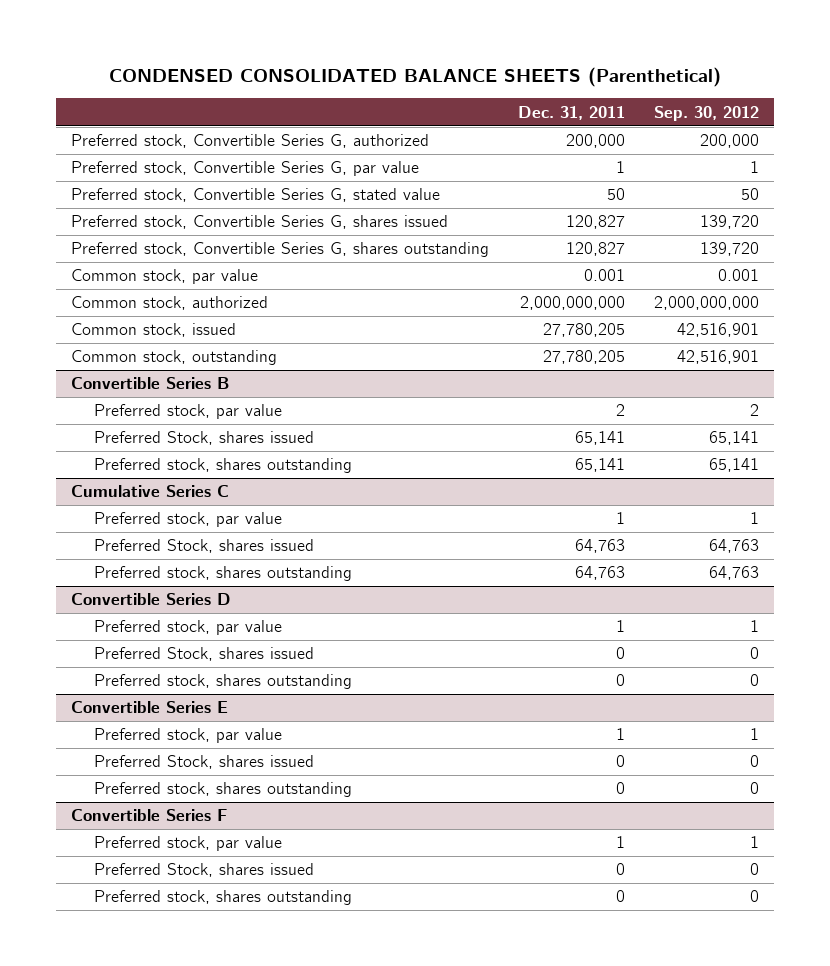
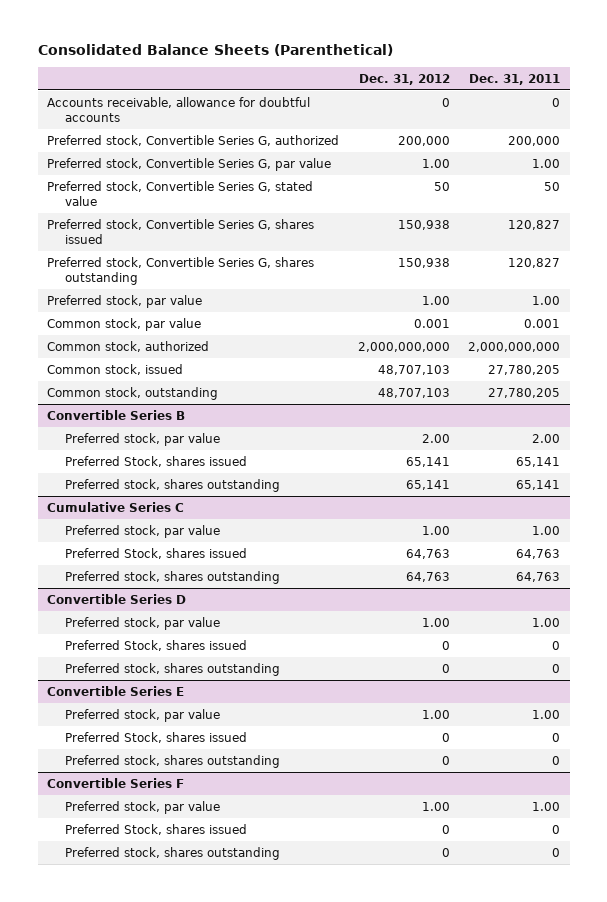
- CONDENSED CONSOLIDATED BALANCE SHEETS (Parenthetical)
+ Consolidated Balance Sheets (Parenthetical)
- | Dec. 31, 2011 | Sep. 30, 2012
+ | Dec. 31, 2012 | Dec. 31, 2011
+ Accounts receivable, allowance for doubtful accounts | 0 | 0
- Preferred stock, Convertible Series G, par value | 1 | 1
+ Preferred stock, Convertible Series G, par value | 1.00 | 1.00
+ Preferred stock, par value | 1.00 | 1.00
@ Convertible Series B
- Preferred stock, par value | 2 | 2
+ Preferred stock, par value | 2.00 | 2.00
@ Cumulative Series C
- Preferred stock, par value | 1 | 1
+ Preferred stock, par value | 1.00 | 1.00
@ Convertible Series D
- Preferred stock, par value | 1 | 1
+ Preferred stock, par value | 1.00 | 1.00
@ Convertible Series E
- Preferred stock, par value | 1 | 1
+ Preferred stock, par value | 1.00 | 1.00
@ Convertible Series F
- Preferred stock, par value | 1 | 1
+ Preferred stock, par value | 1.00 | 1.00

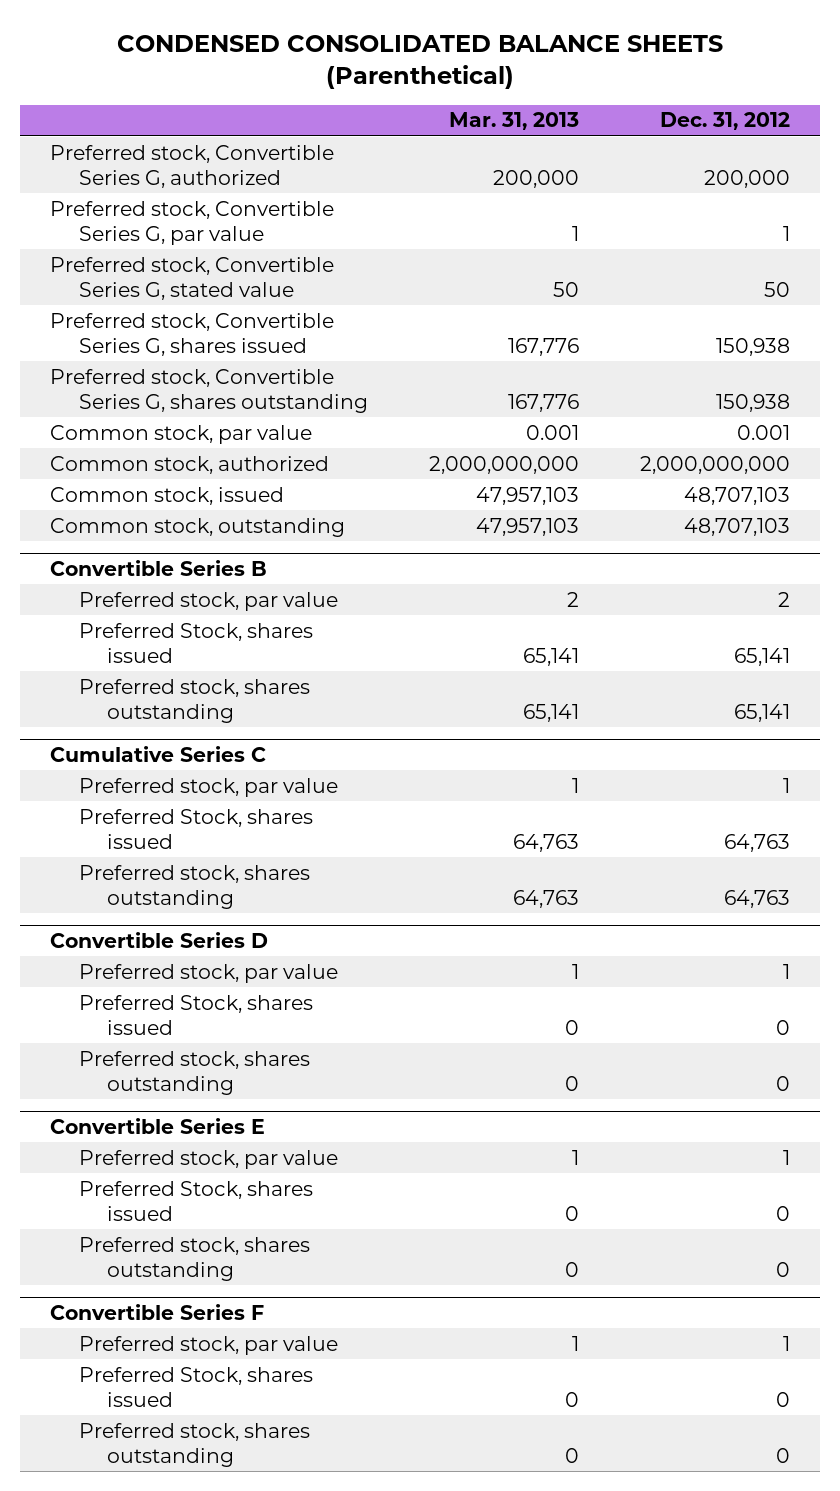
- Consolidated Balance Sheets (Parenthetical)
+ CONDENSED CONSOLIDATED BALANCE SHEETS (Parenthetical)
- | Dec. 31, 2012 | Dec. 31, 2011
+ | Mar. 31, 2013 | Dec. 31, 2012
- Accounts receivable, allowance for doubtful accounts | 0 | 0
- Preferred stock, Convertible Series G, par value | 1.00 | 1.00
+ Preferred stock, Convertible Series G, par value | 1 | 1
- Preferred stock, par value | 1.00 | 1.00
@ Convertible Series B
- Preferred stock, par value | 2.00 | 2.00
+ Preferred stock, par value | 2 | 2
@ Cumulative Series C
- Preferred stock, par value | 1.00 | 1.00
+ Preferred stock, par value | 1 | 1
@ Convertible Series D
- Preferred stock, par value | 1.00 | 1.00
+ Preferred stock, par value | 1 | 1
@ Convertible Series E
- Preferred stock, par value | 1.00 | 1.00
+ Preferred stock, par value | 1 | 1
@ Convertible Series F
- Preferred stock, par value | 1.00 | 1.00
+ Preferred stock, par value | 1 | 1

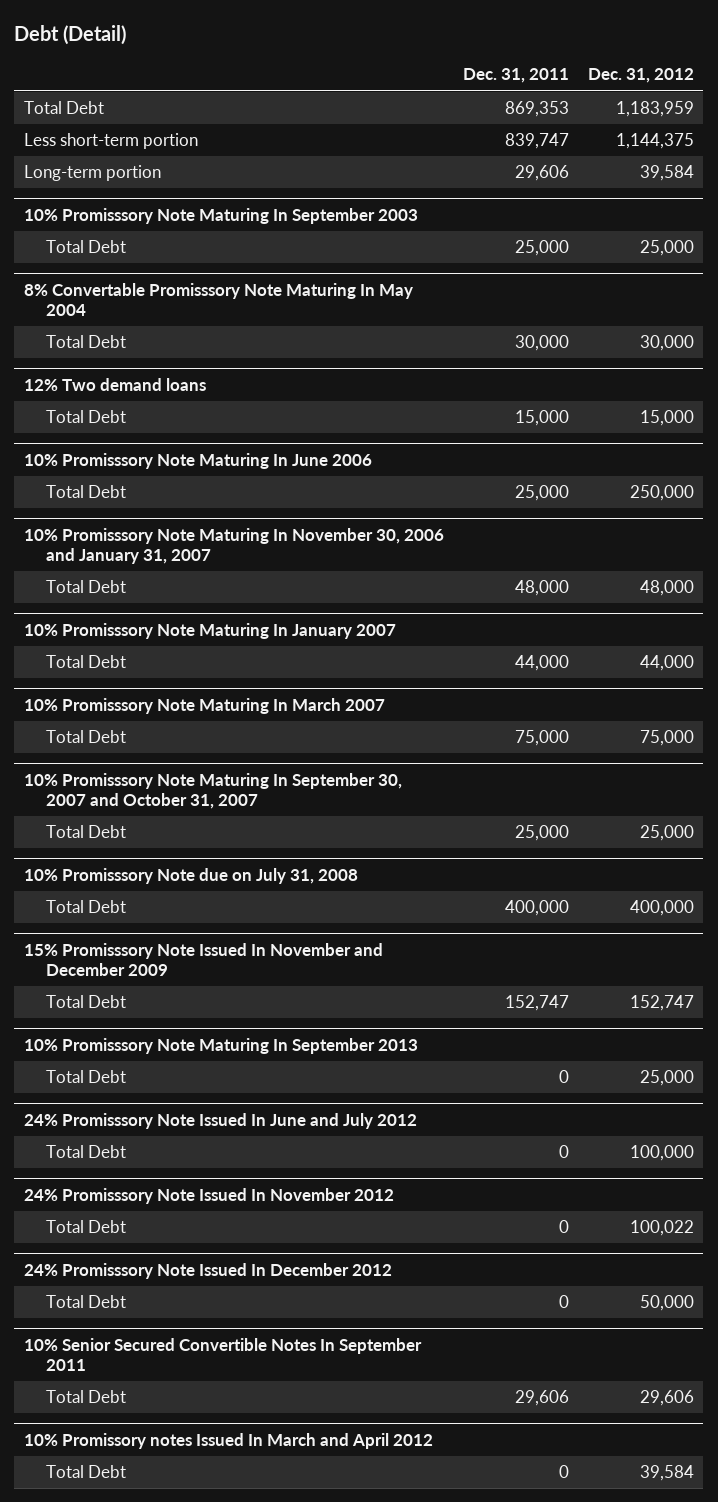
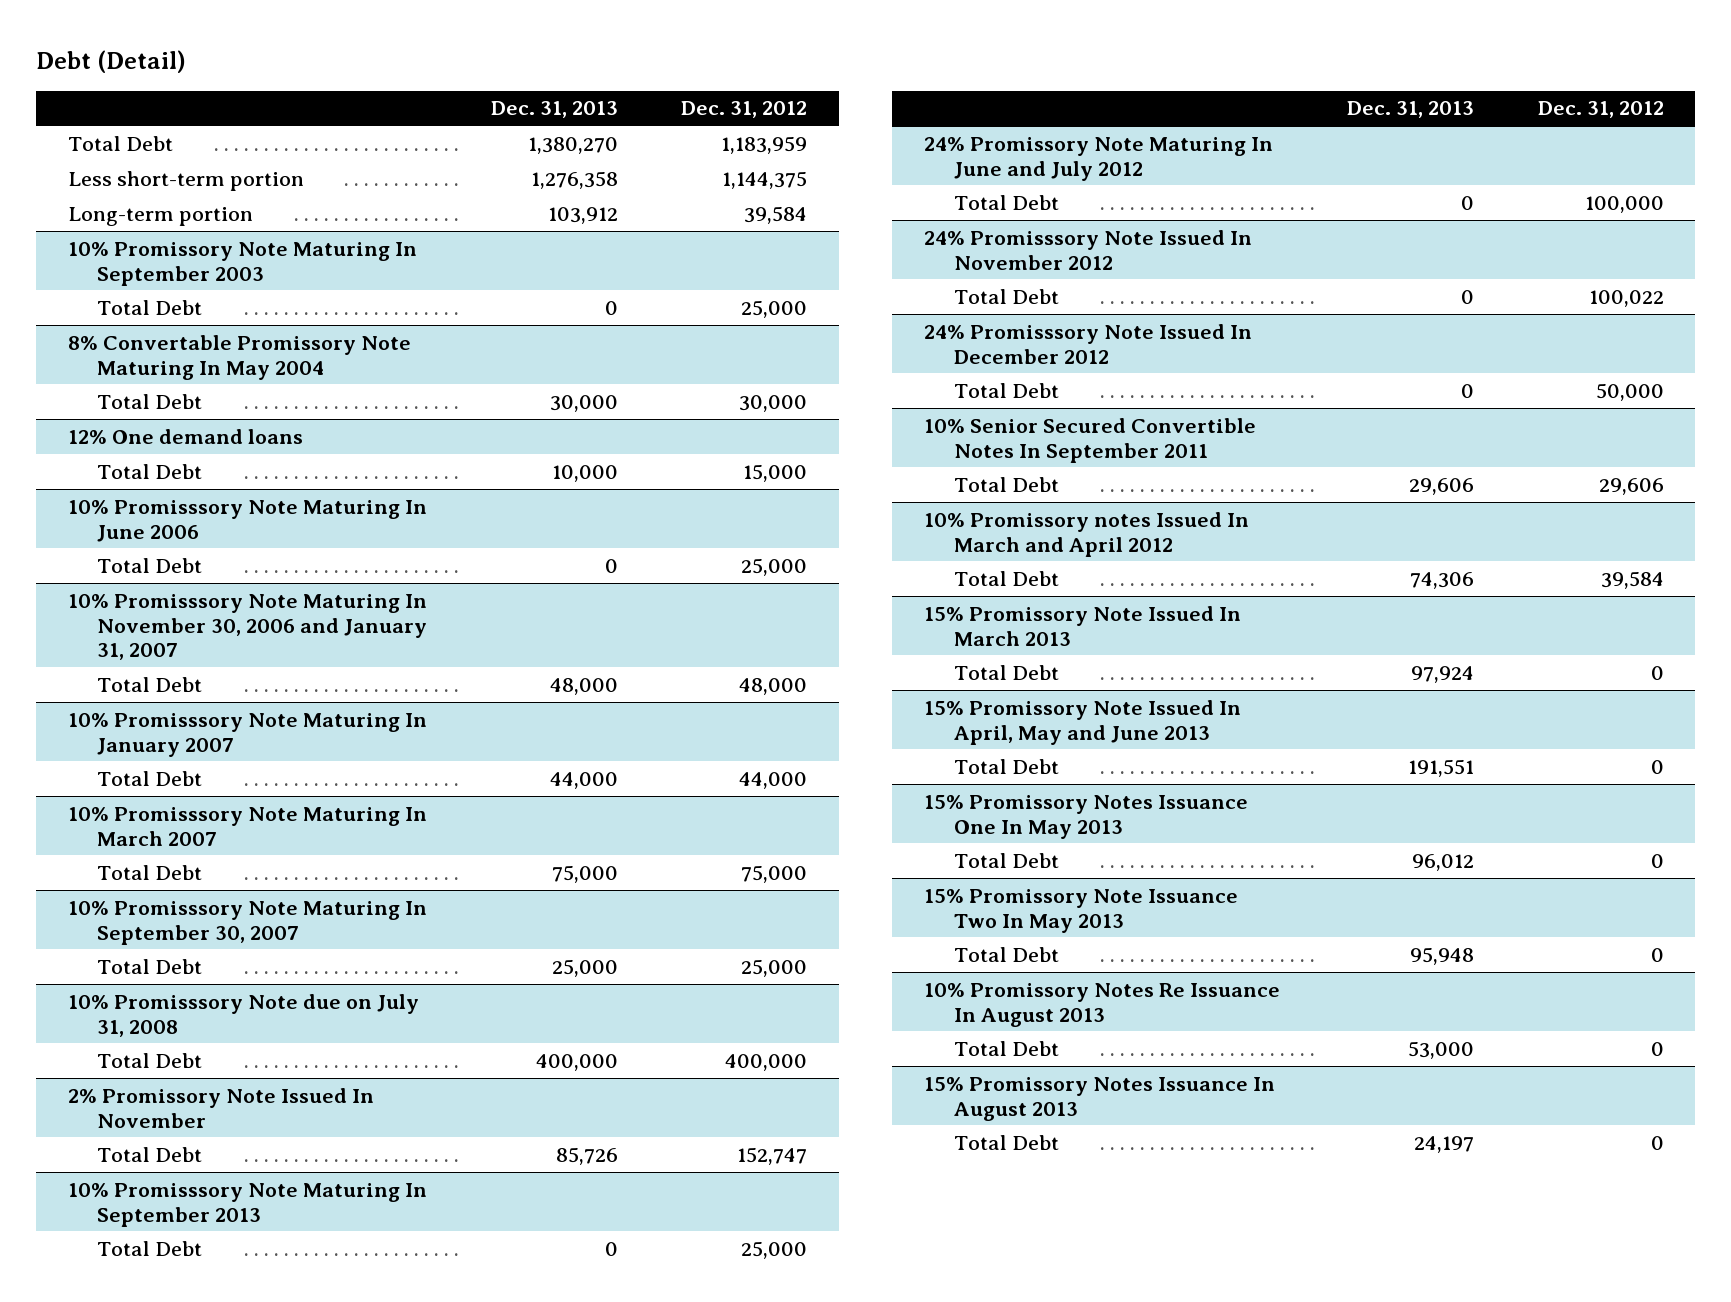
- | Dec. 31, 2011 | Dec. 31, 2012
+ | Dec. 31, 2013 | Dec. 31, 2012
- 10% Promisssory Note Maturing In September 2003
+ 10% Promissory Note Maturing In September 2003
- 8% Convertable Promisssory Note Maturing In May 2004
+ 8% Convertable Promissory Note Maturing In May 2004
- 12% Two demand loans
+ 12% One demand loans
@ 10% Promisssory Note Maturing In June 2006
- Total Debt | 25,000 | 250,000
+ Total Debt | 0 | 25,000
- 10% Promisssory Note Maturing In September 30, 2007 and October 31, 2007
+ 10% Promisssory Note Maturing In September 30, 2007
- 15% Promisssory Note Issued In November and December 2009
+ 2% Promissory Note Issued In November
- 24% Promisssory Note Issued In June and July 2012
+ 24% Promissory Note Maturing In June and July 2012
+ 15% Promissory Note Issued In March 2013
+ Total Debt | 97,924 | 0
+ 15% Promissory Note Issued In April, May and June 2013
+ Total Debt | 191,551 | 0
+ 15% Promissory Notes Issuance One In May 2013
+ Total Debt | 96,012 | 0
+ 15% Promissory Note Issuance Two In May 2013
+ Total Debt | 95,948 | 0
+ 10% Promissory Notes Re Issuance In August 2013
+ Total Debt | 53,000 | 0
+ 15% Promissory Notes Issuance In August 2013
+ Total Debt | 24,197 | 0

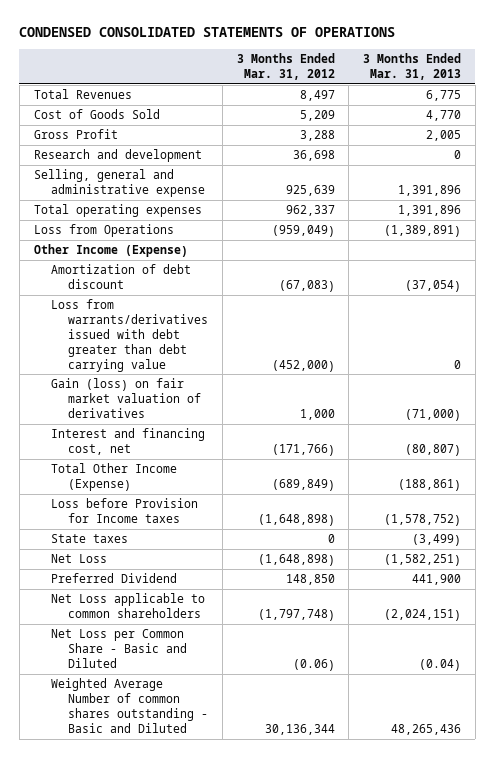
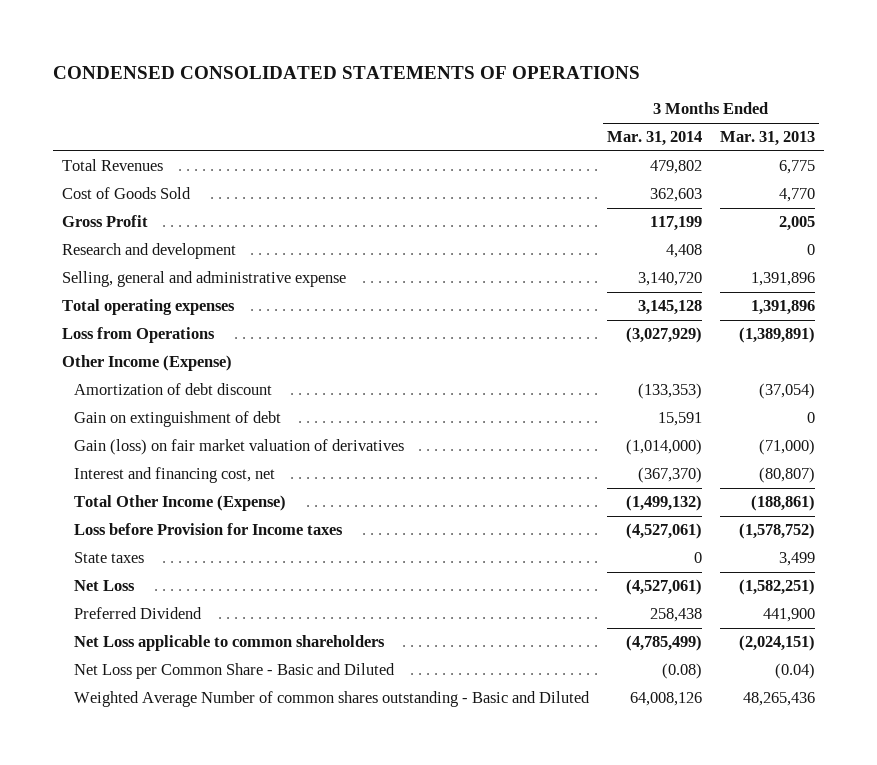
- | 3 Months Ended Mar. 31, 2012 | 3 Months Ended Mar. 31, 2013
+ | 3 Months Ended Mar. 31, 2014 | 3 Months Ended Mar. 31, 2013
- Loss from warrants/derivatives issued with debt greater than debt carrying value | (452,000) | 0
+ Gain on extinguishment of debt | 15,591 | 0
- State taxes | 0 | (3,499)
+ State taxes | 0 | 3,499

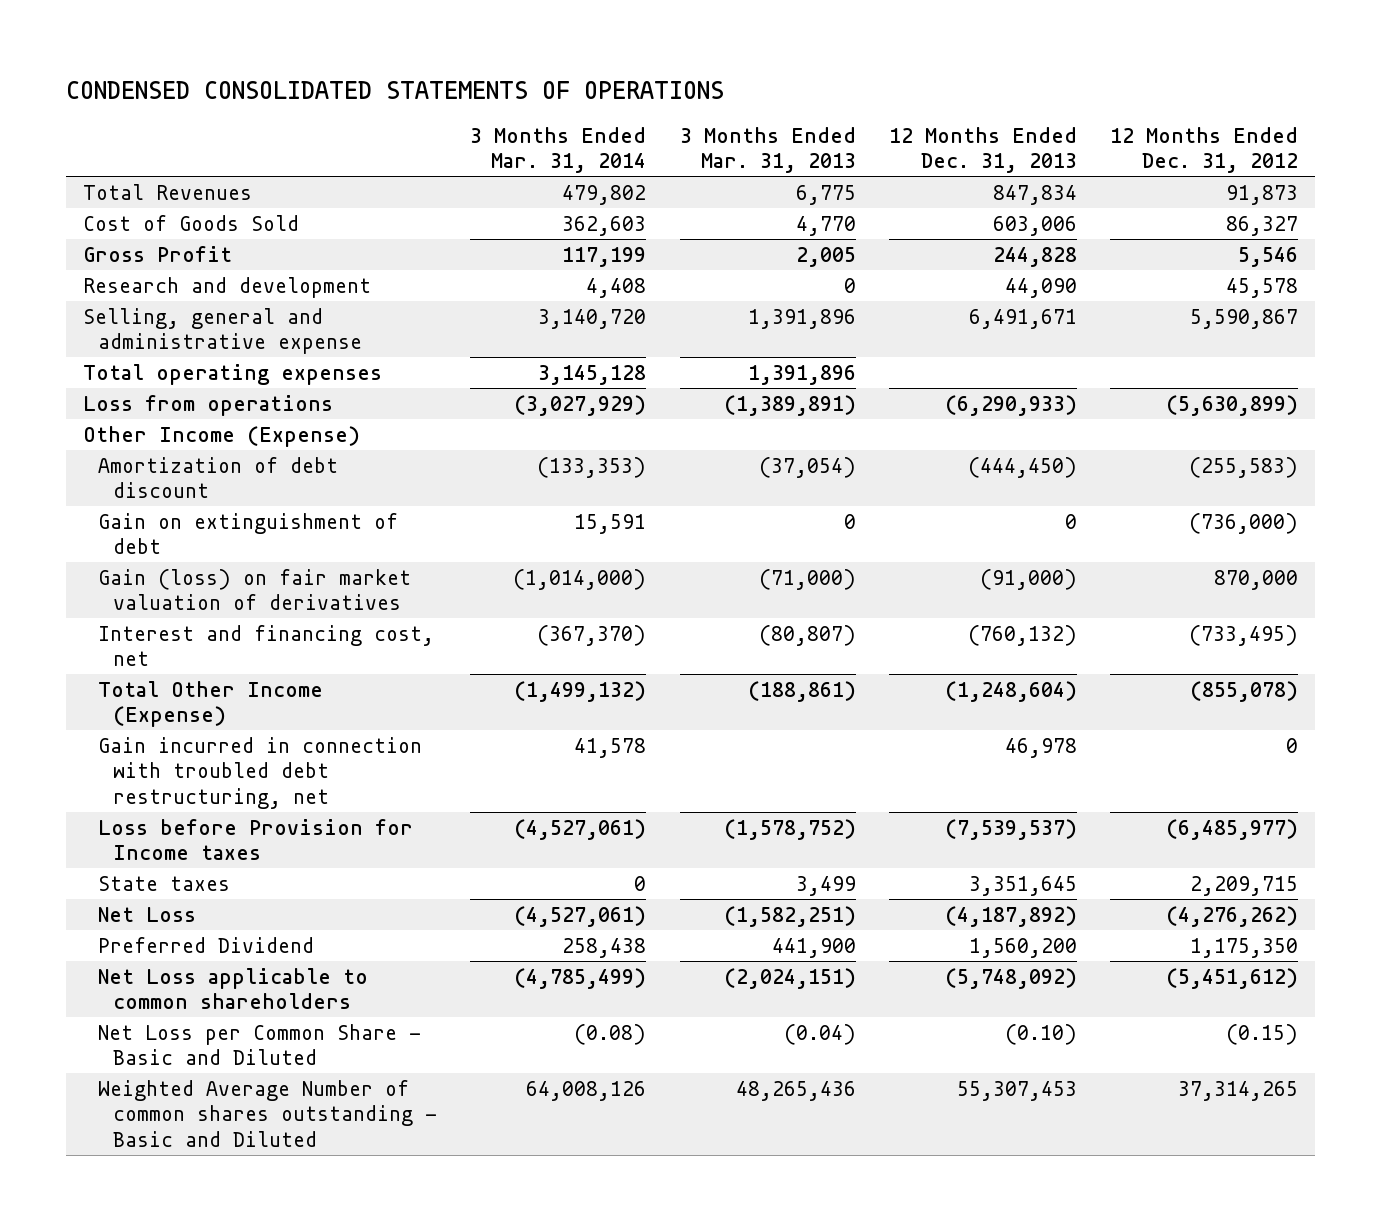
- | 3 Months Ended Mar. 31, 2014 | 3 Months Ended Mar. 31, 2013
+ | 3 Months Ended Mar. 31, 2014 | 3 Months Ended Mar. 31, 2013 | 12 Months Ended Dec. 31, 2013 | 12 Months Ended Dec. 31, 2012
- Loss from Operations | (3,027,929) | (1,389,891)
+ Loss from operations | (3,027,929) | (1,389,891) | (6,290,933) | (5,630,899)
+ Gain incurred in connection with troubled debt restructuring, net | 41,578 | | 46,978 | 0

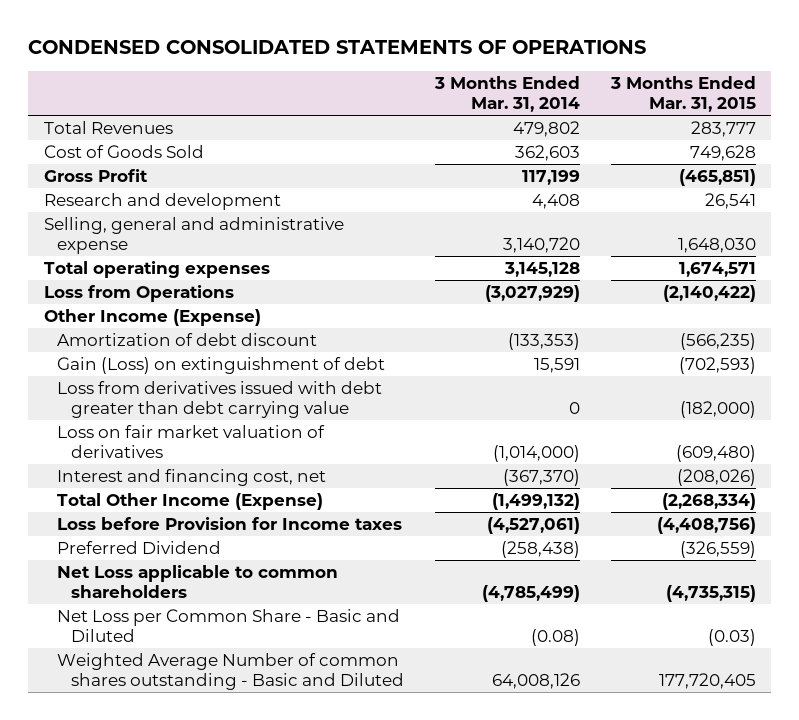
- | 3 Months Ended Mar. 31, 2014 | 3 Months Ended Mar. 31, 2013 | 12 Months Ended Dec. 31, 2013 | 12 Months Ended Dec. 31, 2012
+ | 3 Months Ended Mar. 31, 2014 | 3 Months Ended Mar. 31, 2015
- Loss from operations | (3,027,929) | (1,389,891) | (6,290,933) | (5,630,899)
+ Loss from Operations | (3,027,929) | (2,140,422)
- Gain on extinguishment of debt | 15,591 | 0 | 0 | (736,000)
- Gain (loss) on fair market valuation of derivatives | (1,014,000) | (71,000) | (91,000) | 870,000
+ Gain (Loss) on extinguishment of debt | 15,591 | (702,593)
+ Loss from derivatives issued with debt greater than debt carrying value | 0 | (182,000)
+ Loss on fair market valuation of derivatives | (1,014,000) | (609,480)
- Gain incurred in connection with troubled debt restructuring, net | 41,578 | | 46,978 | 0
- State taxes | 0 | 3,499 | 3,351,645 | 2,209,715
- Net Loss | (4,527,061) | (1,582,251) | (4,187,892) | (4,276,262)
- Preferred Dividend | 258,438 | 441,900 | 1,560,200 | 1,175,350
+ Preferred Dividend | (258,438) | (326,559)

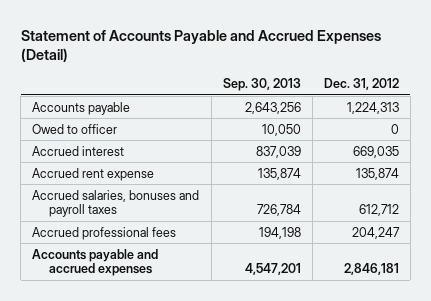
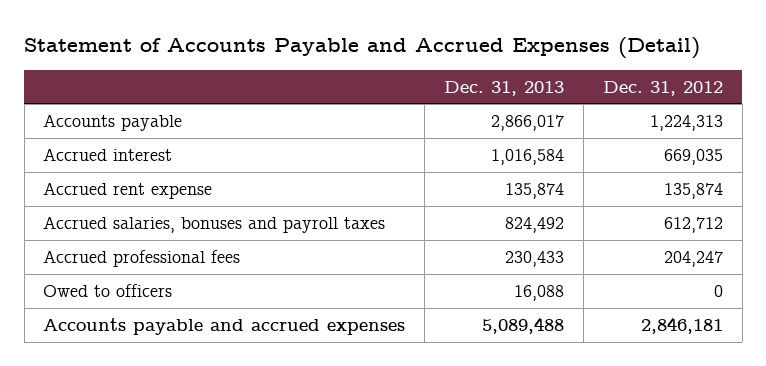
- | Sep. 30, 2013 | Dec. 31, 2012
+ | Dec. 31, 2013 | Dec. 31, 2012
- Owed to officer | 10,050 | 0
+ Owed to officers | 16,088 | 0

